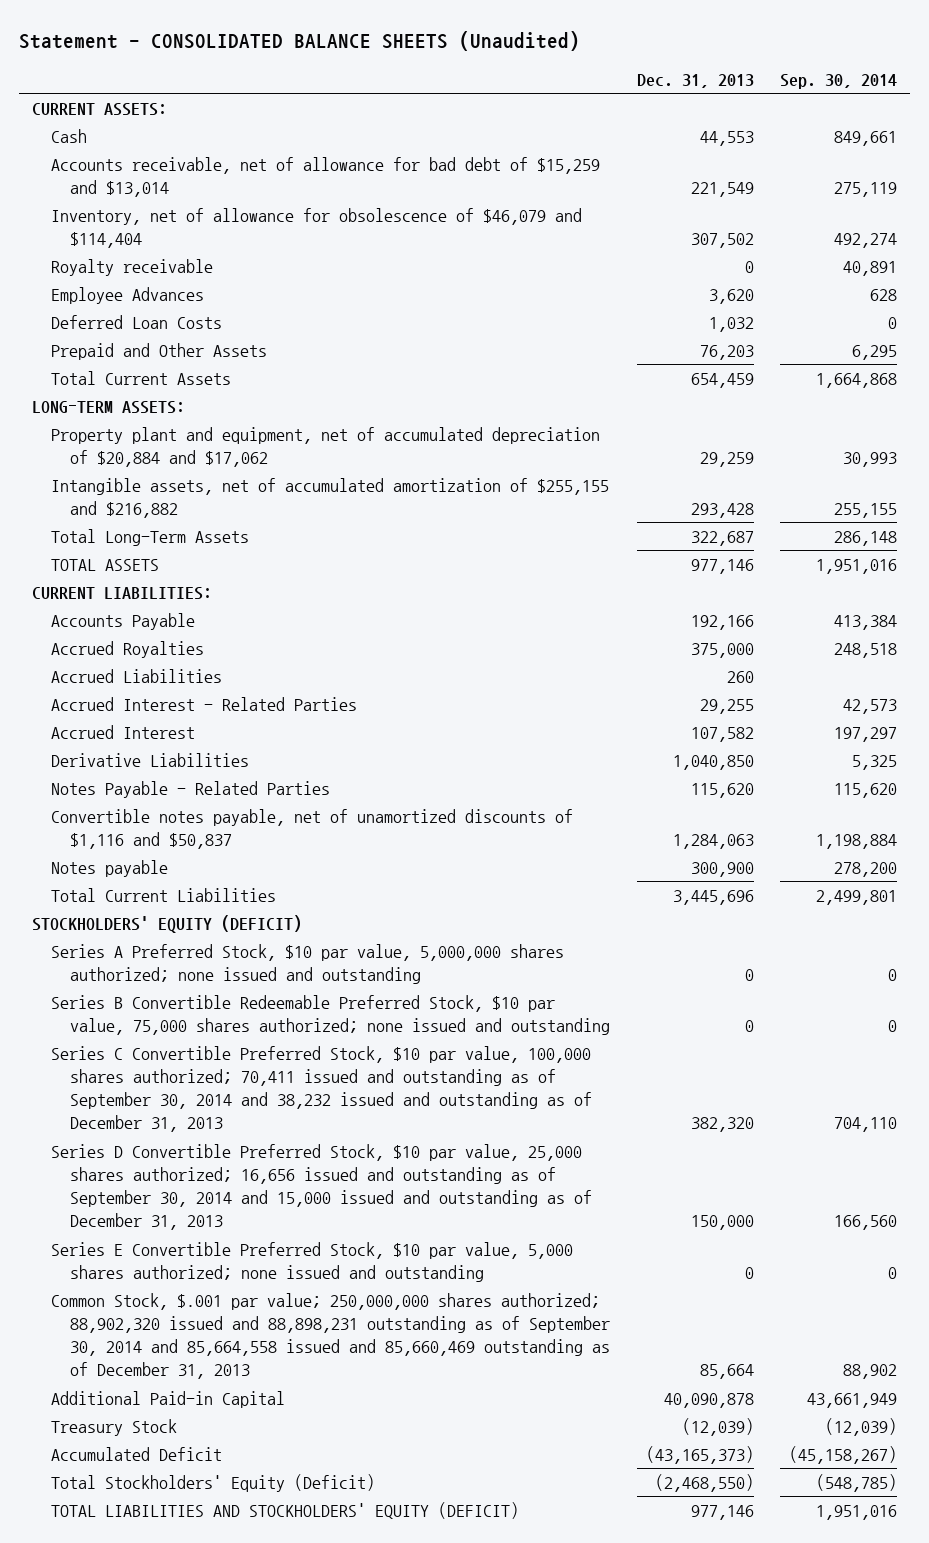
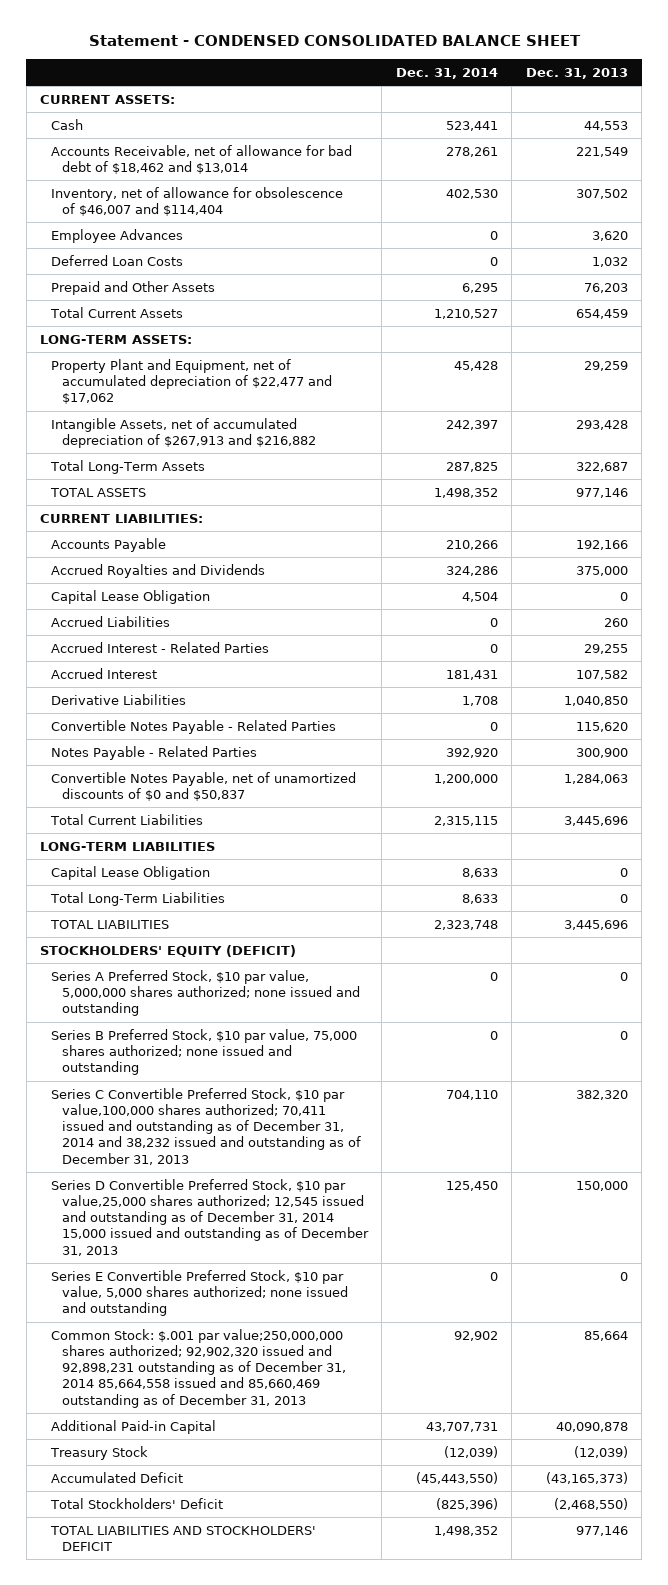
- Statement - CONSOLIDATED BALANCE SHEETS (Unaudited)
+ Statement - CONDENSED CONSOLIDATED BALANCE SHEET
- | Dec. 31, 2013 | Sep. 30, 2014
+ | Dec. 31, 2014 | Dec. 31, 2013
- Accounts receivable, net of allowance for bad debt of $15,259 and $13,014 | 221,549 | 275,119
- Inventory, net of allowance for obsolescence of $46,079 and $114,404 | 307,502 | 492,274
- Royalty receivable | 0 | 40,891
+ Accounts Receivable, net of allowance for bad debt of $18,462 and $13,014 | 278,261 | 221,549
+ Inventory, net of allowance for obsolescence of $46,007 and $114,404 | 402,530 | 307,502
- Property plant and equipment, net of accumulated depreciation of $20,884 and $17,062 | 29,259 | 30,993
- Intangible assets, net of accumulated amortization of $255,155 and $216,882 | 293,428 | 255,155
+ Property Plant and Equipment, net of accumulated depreciation of $22,477 and $17,062 | 45,428 | 29,259
+ Intangible Assets, net of accumulated depreciation of $267,913 and $216,882 | 242,397 | 293,428
- Accrued Royalties | 375,000 | 248,518
+ Accrued Royalties and Dividends | 324,286 | 375,000
+ Capital Lease Obligation | 4,504 | 0
- Notes Payable - Related Parties | 115,620 | 115,620
- Convertible notes payable, net of unamortized discounts of $1,116 and $50,837 | 1,284,063 | 1,198,884
- Notes payable | 300,900 | 278,200
+ Convertible Notes Payable - Related Parties | 0 | 115,620
+ Notes Payable - Related Parties | 392,920 | 300,900
+ Convertible Notes Payable, net of unamortized discounts of $0 and $50,837 | 1,200,000 | 1,284,063
+ LONG-TERM LIABILITIES
+ Capital Lease Obligation | 8,633 | 0
+ Total Long-Term Liabilities | 8,633 | 0
+ TOTAL LIABILITIES | 2,323,748 | 3,445,696
- Series B Convertible Redeemable Preferred Stock, $10 par value, 75,000 shares authorized; none issued and outstanding | 0 | 0
- Series C Convertible Preferred Stock, $10 par value, 100,000 shares authorized; 70,411 issued and outstanding as of September 30, 2014 and 38,232 issued and outstanding as of December 31, 2013 | 382,320 | 704,110
- Series D Convertible Preferred Stock, $10 par value, 25,000 shares authorized; 16,656 issued and outstanding as of September 30, 2014 and 15,000 issued and outstanding as of December 31, 2013 | 150,000 | 166,560
+ Series B Preferred Stock, $10 par value, 75,000 shares authorized; none issued and outstanding | 0 | 0
+ Series C Convertible Preferred Stock, $10 par value,100,000 shares authorized; 70,411 issued and outstanding as of December 31, 2014 and 38,232 issued and outstanding as of December 31, 2013 | 704,110 | 382,320
+ Series D Convertible Preferred Stock, $10 par value,25,000 shares authorized; 12,545 issued and outstanding as of December 31, 2014 15,000 issued and outstanding as of December 31, 2013 | 125,450 | 150,000
- Common Stock, $.001 par value; 250,000,000 shares authorized; 88,902,320 issued and 88,898,231 outstanding as of September 30, 2014 and 85,664,558 issued and 85,660,469 outstanding as of December 31, 2013 | 85,664 | 88,902
+ Common Stock: $.001 par value;250,000,000 shares authorized; 92,902,320 issued and 92,898,231 outstanding as of December 31, 2014 85,664,558 issued and 85,660,469 outstanding as of December 31, 2013 | 92,902 | 85,664
- Total Stockholders' Equity (Deficit) | (2,468,550) | (548,785)
- TOTAL LIABILITIES AND STOCKHOLDERS' EQUITY (DEFICIT) | 977,146 | 1,951,016
+ Total Stockholders' Deficit | (825,396) | (2,468,550)
+ TOTAL LIABILITIES AND STOCKHOLDERS' DEFICIT | 1,498,352 | 977,146

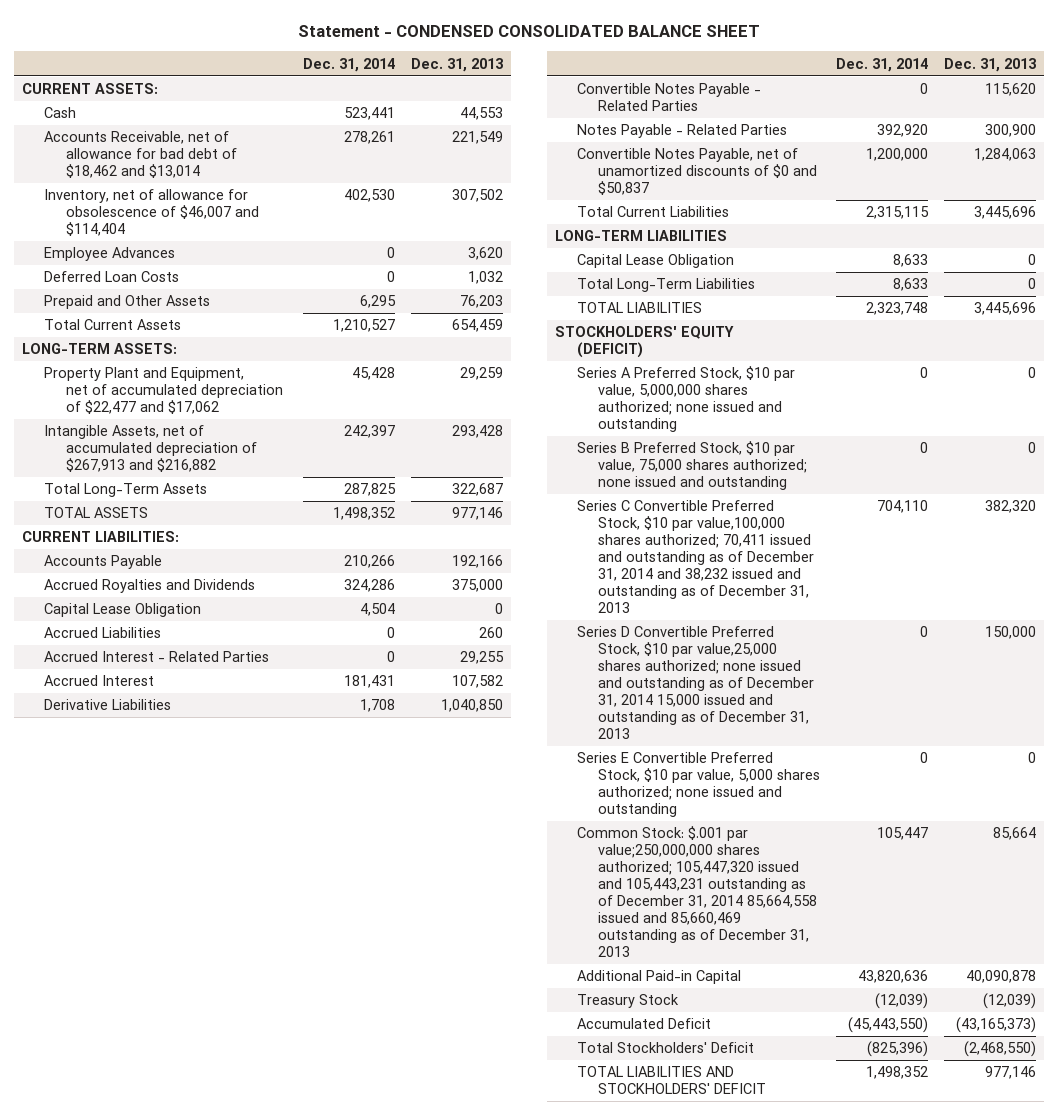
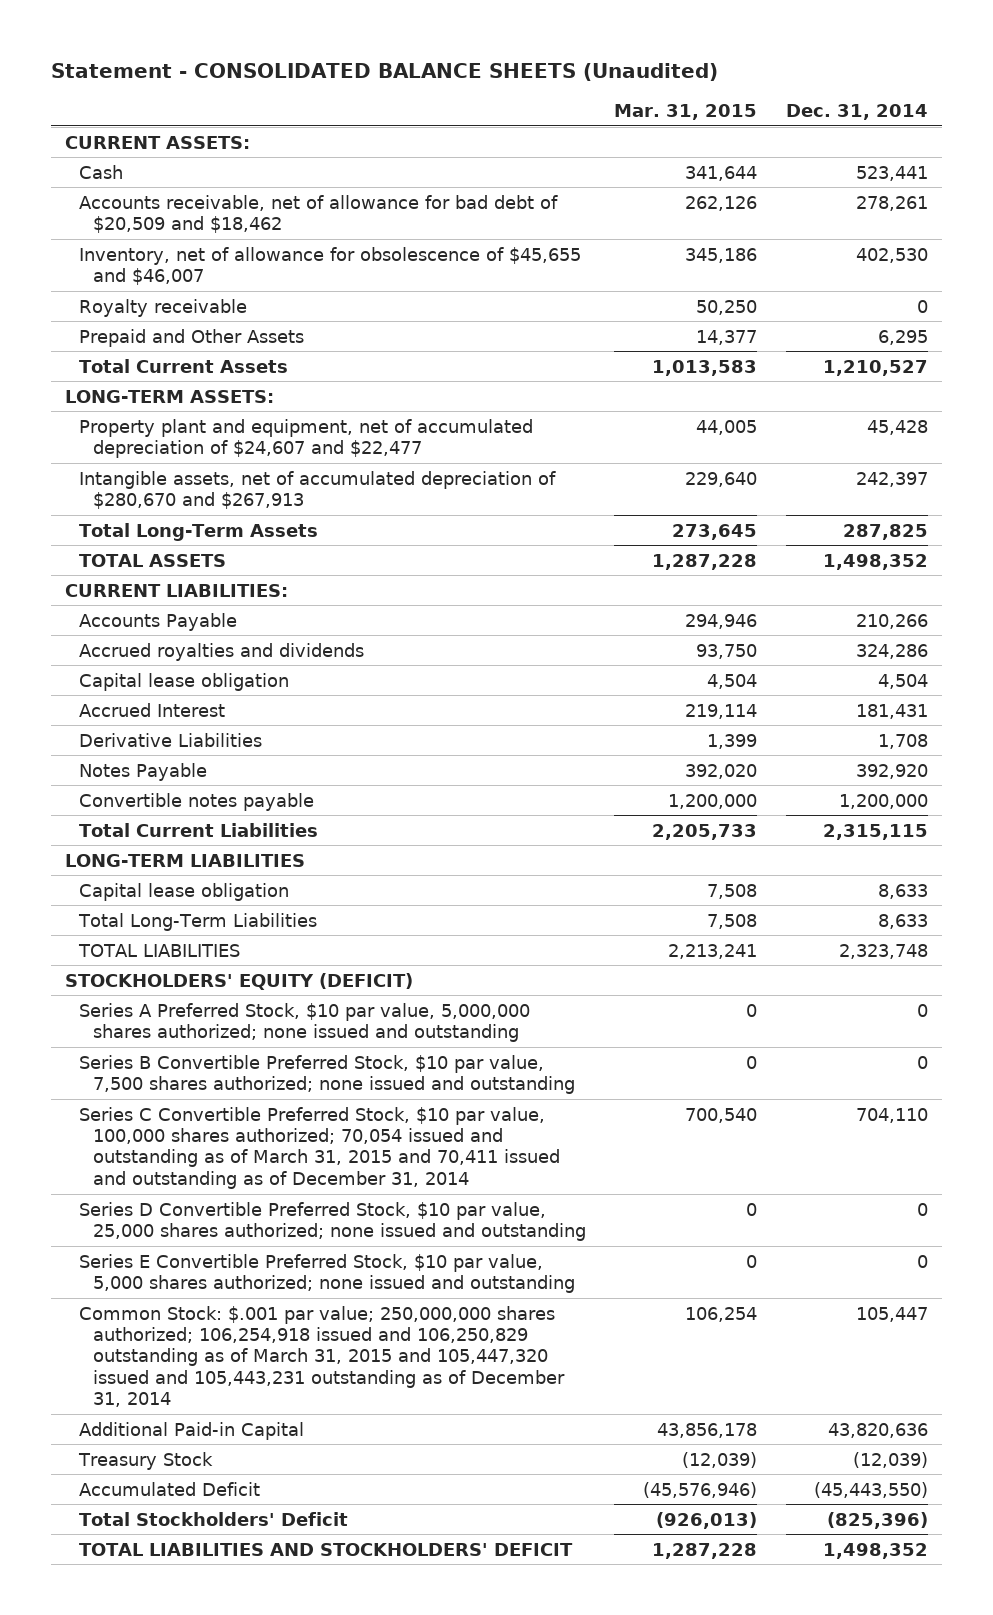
- Statement - CONDENSED CONSOLIDATED BALANCE SHEET
+ Statement - CONSOLIDATED BALANCE SHEETS (Unaudited)
- | Dec. 31, 2014 | Dec. 31, 2013
+ | Mar. 31, 2015 | Dec. 31, 2014
- Accounts Receivable, net of allowance for bad debt of $18,462 and $13,014 | 278,261 | 221,549
- Inventory, net of allowance for obsolescence of $46,007 and $114,404 | 402,530 | 307,502
- Employee Advances | 0 | 3,620
- Deferred Loan Costs | 0 | 1,032
+ Accounts receivable, net of allowance for bad debt of $20,509 and $18,462 | 262,126 | 278,261
+ Inventory, net of allowance for obsolescence of $45,655 and $46,007 | 345,186 | 402,530
+ Royalty receivable | 50,250 | 0
- Property Plant and Equipment, net of accumulated depreciation of $22,477 and $17,062 | 45,428 | 29,259
- Intangible Assets, net of accumulated depreciation of $267,913 and $216,882 | 242,397 | 293,428
+ Property plant and equipment, net of accumulated depreciation of $24,607 and $22,477 | 44,005 | 45,428
+ Intangible assets, net of accumulated depreciation of $280,670 and $267,913 | 229,640 | 242,397
- Accrued Royalties and Dividends | 324,286 | 375,000
- Capital Lease Obligation | 4,504 | 0
- Accrued Liabilities | 0 | 260
- Accrued Interest - Related Parties | 0 | 29,255
+ Accrued royalties and dividends | 93,750 | 324,286
+ Capital lease obligation | 4,504 | 4,504
- Convertible Notes Payable - Related Parties | 0 | 115,620
- Notes Payable - Related Parties | 392,920 | 300,900
- Convertible Notes Payable, net of unamortized discounts of $0 and $50,837 | 1,200,000 | 1,284,063
+ Notes Payable | 392,020 | 392,920
+ Convertible notes payable | 1,200,000 | 1,200,000
- Capital Lease Obligation | 8,633 | 0
+ Capital lease obligation | 7,508 | 8,633
- Series B Preferred Stock, $10 par value, 75,000 shares authorized; none issued and outstanding | 0 | 0
- Series C Convertible Preferred Stock, $10 par value,100,000 shares authorized; 70,411 issued and outstanding as of December 31, 2014 and 38,232 issued and outstanding as of December 31, 2013 | 704,110 | 382,320
- Series D Convertible Preferred Stock, $10 par value,25,000 shares authorized; none issued and outstanding as of December 31, 2014 15,000 issued and outstanding as of December 31, 2013 | 0 | 150,000
+ Series B Convertible Preferred Stock, $10 par value, 7,500 shares authorized; none issued and outstanding | 0 | 0
+ Series C Convertible Preferred Stock, $10 par value, 100,000 shares authorized; 70,054 issued and outstanding as of March 31, 2015 and 70,411 issued and outstanding as of December 31, 2014 | 700,540 | 704,110
+ Series D Convertible Preferred Stock, $10 par value, 25,000 shares authorized; none issued and outstanding | 0 | 0
- Common Stock: $.001 par value;250,000,000 shares authorized; 105,447,320 issued and 105,443,231 outstanding as of December 31, 2014 85,664,558 issued and 85,660,469 outstanding as of December 31, 2013 | 105,447 | 85,664
+ Common Stock: $.001 par value; 250,000,000 shares authorized; 106,254,918 issued and 106,250,829 outstanding as of March 31, 2015 and 105,447,320 issued and 105,443,231 outstanding as of December 31, 2014 | 106,254 | 105,447

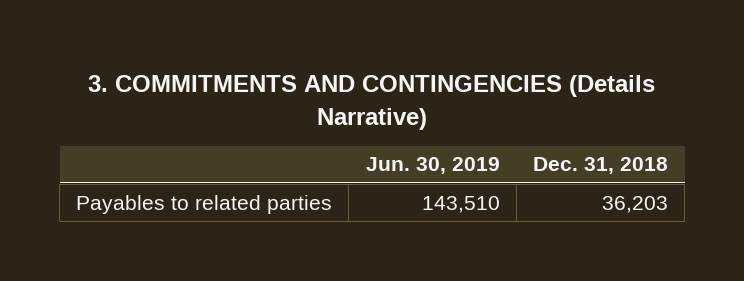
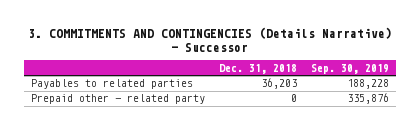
- 3. COMMITMENTS AND CONTINGENCIES (Details Narrative)
+ 3. COMMITMENTS AND CONTINGENCIES (Details Narrative) - Successor
- | Jun. 30, 2019 | Dec. 31, 2018
+ | Dec. 31, 2018 | Sep. 30, 2019
+ Prepaid other - related party | 0 | 335,876

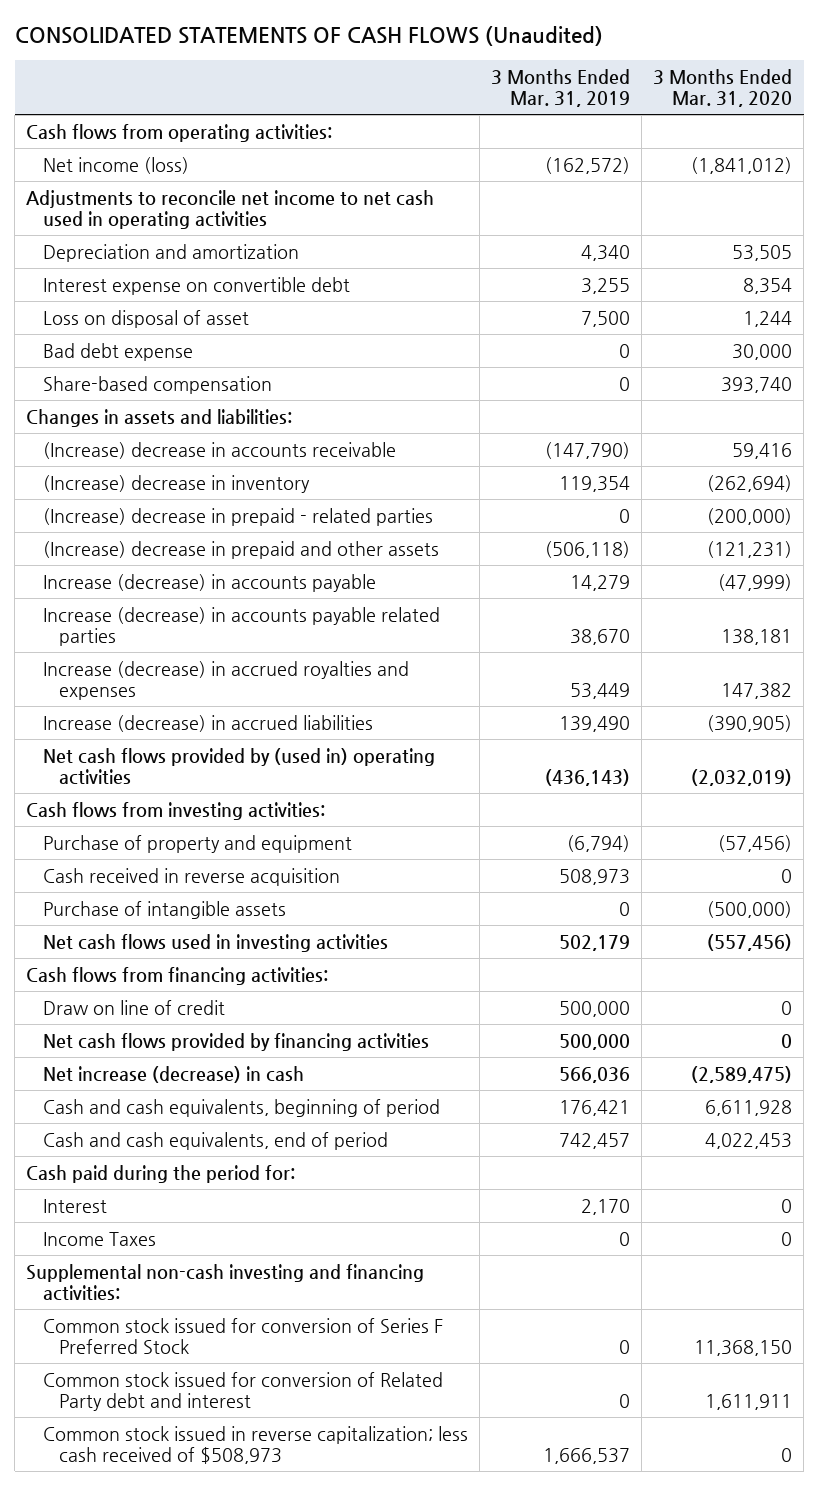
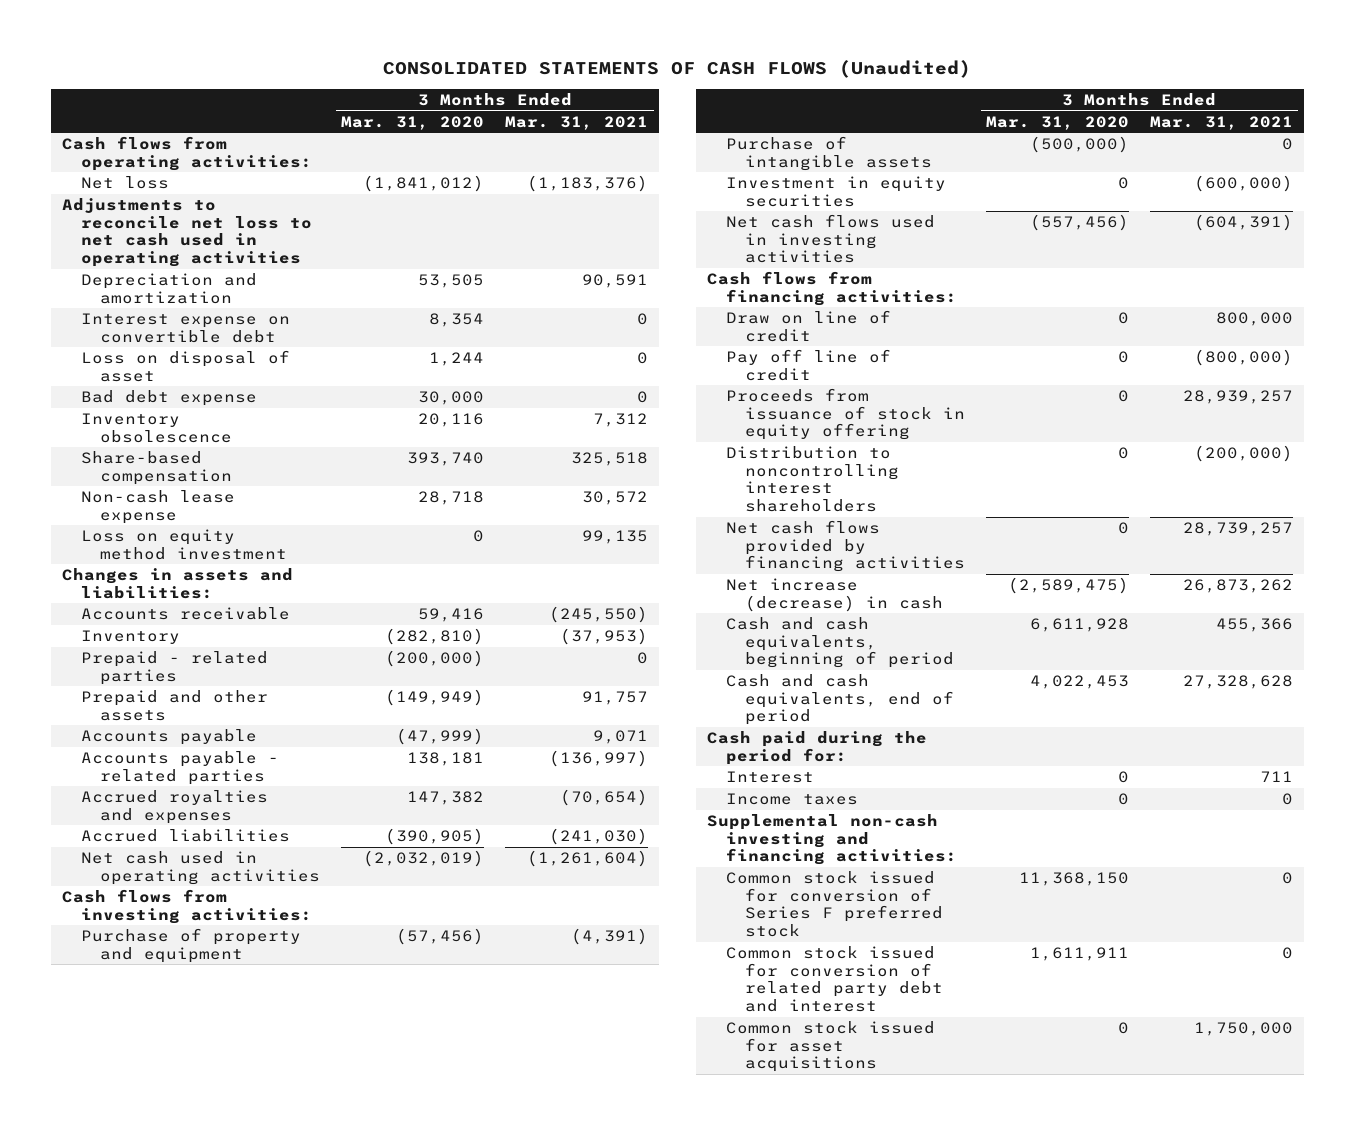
- | 3 Months Ended Mar. 31, 2019 | 3 Months Ended Mar. 31, 2020
+ | 3 Months Ended Mar. 31, 2020 | 3 Months Ended Mar. 31, 2021
- Net income (loss) | (162,572) | (1,841,012)
- Adjustments to reconcile net income to net cash used in operating activities
+ Net loss | (1,841,012) | (1,183,376)
+ Adjustments to reconcile net loss to net cash used in operating activities
+ Inventory obsolescence | 20,116 | 7,312
+ Non-cash lease expense | 28,718 | 30,572
+ Loss on equity method investment | 0 | 99,135
- (Increase) decrease in accounts receivable | (147,790) | 59,416
- (Increase) decrease in inventory | 119,354 | (262,694)
- (Increase) decrease in prepaid - related parties | 0 | (200,000)
- (Increase) decrease in prepaid and other assets | (506,118) | (121,231)
- Increase (decrease) in accounts payable | 14,279 | (47,999)
- Increase (decrease) in accounts payable related parties | 38,670 | 138,181
- Increase (decrease) in accrued royalties and expenses | 53,449 | 147,382
- Increase (decrease) in accrued liabilities | 139,490 | (390,905)
- Net cash flows provided by (used in) operating activities | (436,143) | (2,032,019)
+ Accounts receivable | 59,416 | (245,550)
+ Inventory | (282,810) | (37,953)
+ Prepaid - related parties | (200,000) | 0
+ Prepaid and other assets | (149,949) | 91,757
+ Accounts payable | (47,999) | 9,071
+ Accounts payable - related parties | 138,181 | (136,997)
+ Accrued royalties and expenses | 147,382 | (70,654)
+ Accrued liabilities | (390,905) | (241,030)
+ Net cash used in operating activities | (2,032,019) | (1,261,604)
- Cash received in reverse acquisition | 508,973 | 0
+ Investment in equity securities | 0 | (600,000)
+ Pay off line of credit | 0 | (800,000)
+ Proceeds from issuance of stock in equity offering | 0 | 28,939,257
+ Distribution to noncontrolling interest shareholders | 0 | (200,000)
- Income Taxes | 0 | 0
+ Income taxes | 0 | 0
- Common stock issued for conversion of Series F Preferred Stock | 0 | 11,368,150
- Common stock issued for conversion of Related Party debt and interest | 0 | 1,611,911
- Common stock issued in reverse capitalization; less cash received of $508,973 | 1,666,537 | 0
+ Common stock issued for conversion of Series F preferred stock | 11,368,150 | 0
+ Common stock issued for conversion of related party debt and interest | 1,611,911 | 0
+ Common stock issued for asset acquisitions | 0 | 1,750,000

